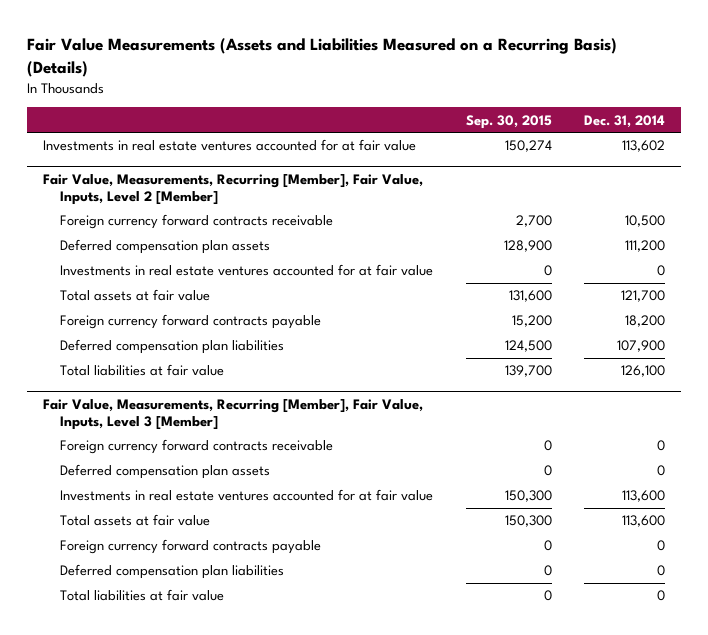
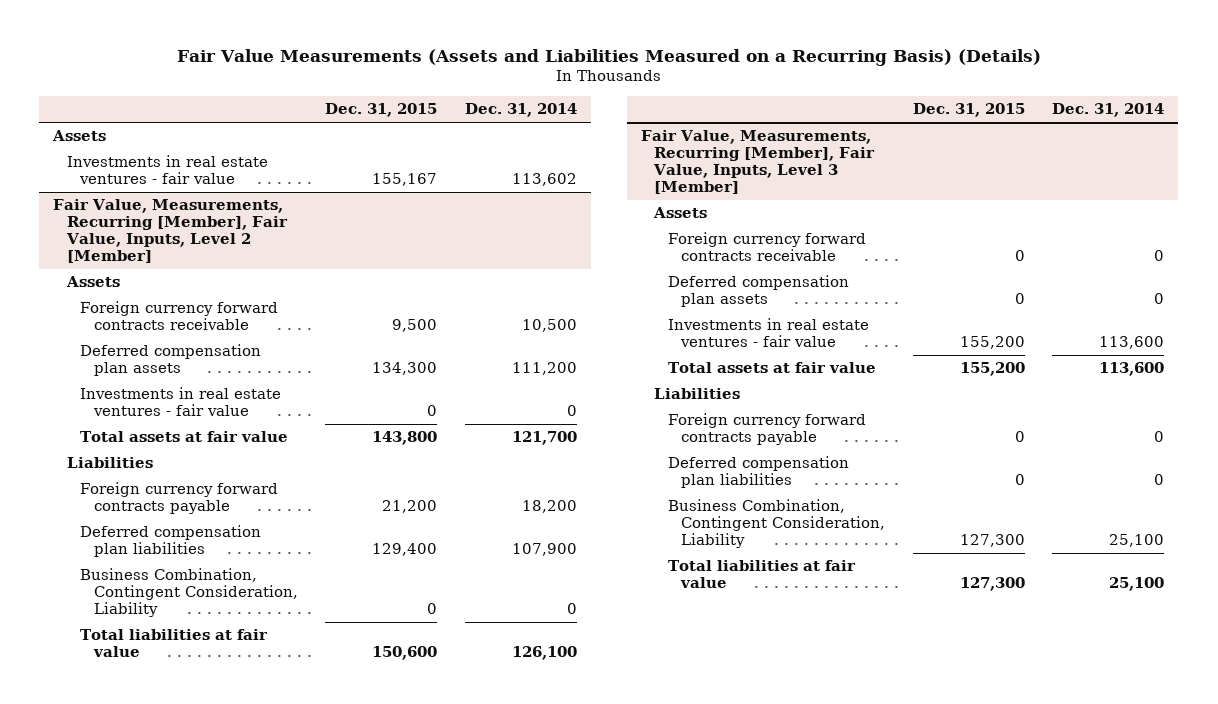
- | Sep. 30, 2015 | Dec. 31, 2014
+ | Dec. 31, 2015 | Dec. 31, 2014
- Investments in real estate ventures accounted for at fair value | 150,274 | 113,602
+ Assets
+ Investments in real estate ventures - fair value | 155,167 | 113,602
@ Fair Value, Measurements, Recurring [Member], Fair Value, Inputs, Level 2 [Member]
+ Assets
- Investments in real estate ventures accounted for at fair value | 0 | 0
+ Investments in real estate ventures - fair value | 0 | 0
+ Liabilities
+ Business Combination, Contingent Consideration, Liability | 0 | 0
@ Fair Value, Measurements, Recurring [Member], Fair Value, Inputs, Level 3 [Member]
+ Assets
- Investments in real estate ventures accounted for at fair value | 150,300 | 113,600
+ Investments in real estate ventures - fair value | 155,200 | 113,600
+ Liabilities
- Total liabilities at fair value | 0 | 0
+ Business Combination, Contingent Consideration, Liability | 127,300 | 25,100
+ Total liabilities at fair value | 127,300 | 25,100

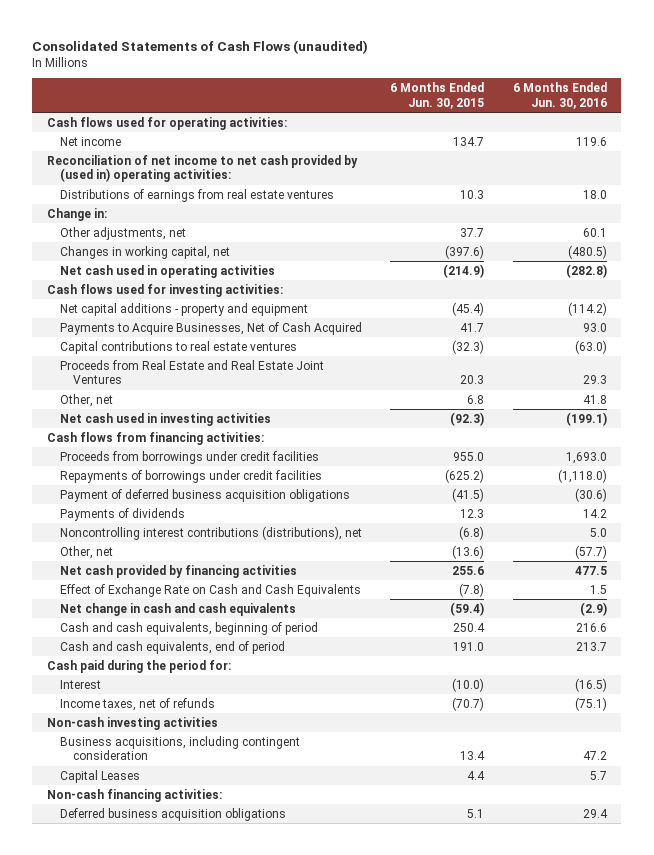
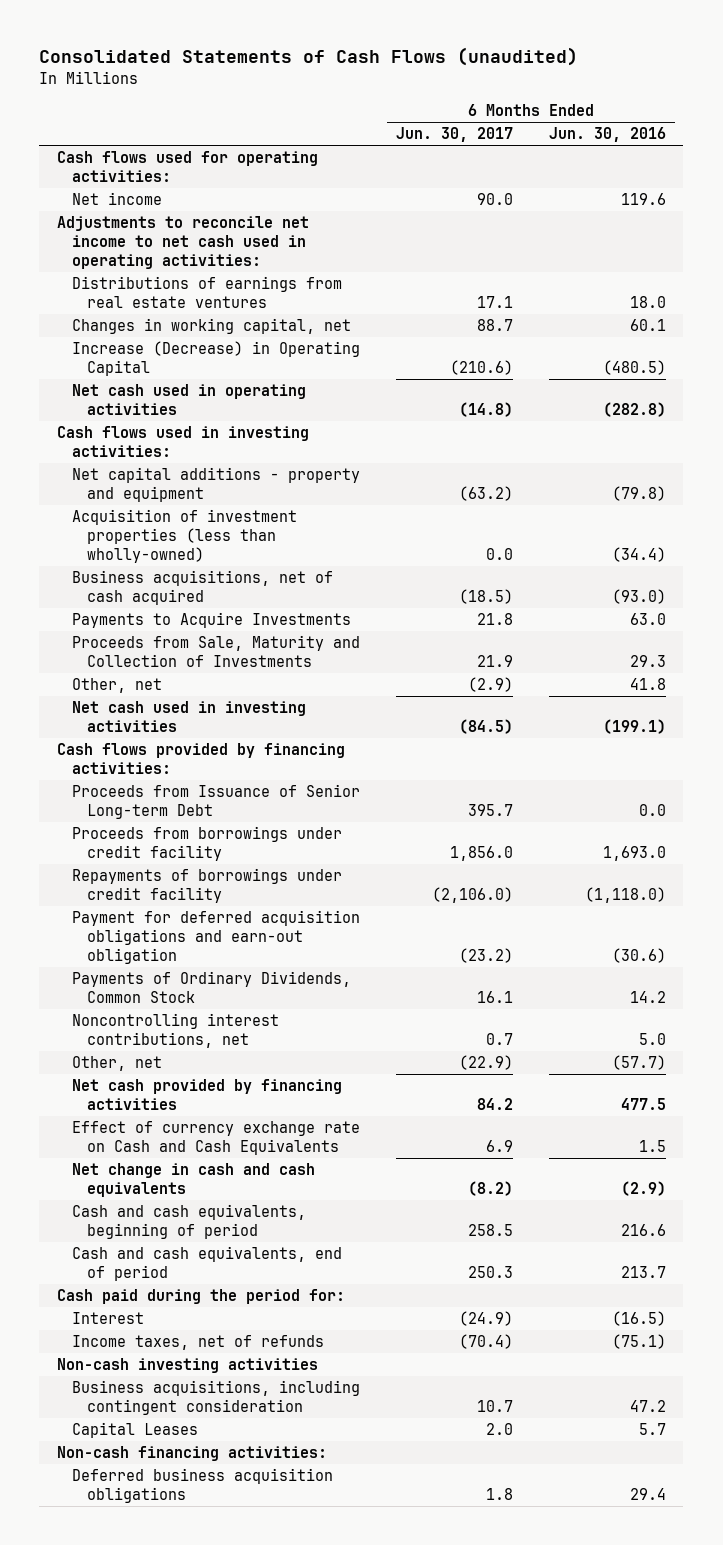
- | 6 Months Ended Jun. 30, 2015 | 6 Months Ended Jun. 30, 2016
+ | 6 Months Ended Jun. 30, 2017 | 6 Months Ended Jun. 30, 2016
- Reconciliation of net income to net cash provided by (used in) operating activities:
+ Adjustments to reconcile net income to net cash used in operating activities:
- Change in:
- Other adjustments, net | 37.7 | 60.1
- Changes in working capital, net | (397.6) | (480.5)
+ Changes in working capital, net | 88.7 | 60.1
+ Increase (Decrease) in Operating Capital | (210.6) | (480.5)
- Cash flows used for investing activities:
- Net capital additions - property and equipment | (45.4) | (114.2)
- Payments to Acquire Businesses, Net of Cash Acquired | 41.7 | 93.0
- Capital contributions to real estate ventures | (32.3) | (63.0)
- Proceeds from Real Estate and Real Estate Joint Ventures | 20.3 | 29.3
+ Cash flows used in investing activities:
+ Net capital additions - property and equipment | (63.2) | (79.8)
+ Acquisition of investment properties (less than wholly-owned) | 0.0 | (34.4)
+ Business acquisitions, net of cash acquired | (18.5) | (93.0)
+ Payments to Acquire Investments | 21.8 | 63.0
+ Proceeds from Sale, Maturity and Collection of Investments | 21.9 | 29.3
- Cash flows from financing activities:
- Proceeds from borrowings under credit facilities | 955.0 | 1,693.0
- Repayments of borrowings under credit facilities | (625.2) | (1,118.0)
- Payment of deferred business acquisition obligations | (41.5) | (30.6)
- Payments of dividends | 12.3 | 14.2
- Noncontrolling interest contributions (distributions), net | (6.8) | 5.0
+ Cash flows provided by financing activities:
+ Proceeds from Issuance of Senior Long-term Debt | 395.7 | 0.0
+ Proceeds from borrowings under credit facility | 1,856.0 | 1,693.0
+ Repayments of borrowings under credit facility | (2,106.0) | (1,118.0)
+ Payment for deferred acquisition obligations and earn-out obligation | (23.2) | (30.6)
+ Payments of Ordinary Dividends, Common Stock | 16.1 | 14.2
+ Noncontrolling interest contributions, net | 0.7 | 5.0
- Effect of Exchange Rate on Cash and Cash Equivalents | (7.8) | 1.5
+ Effect of currency exchange rate on Cash and Cash Equivalents | 6.9 | 1.5

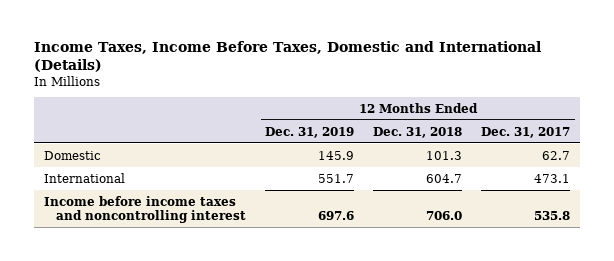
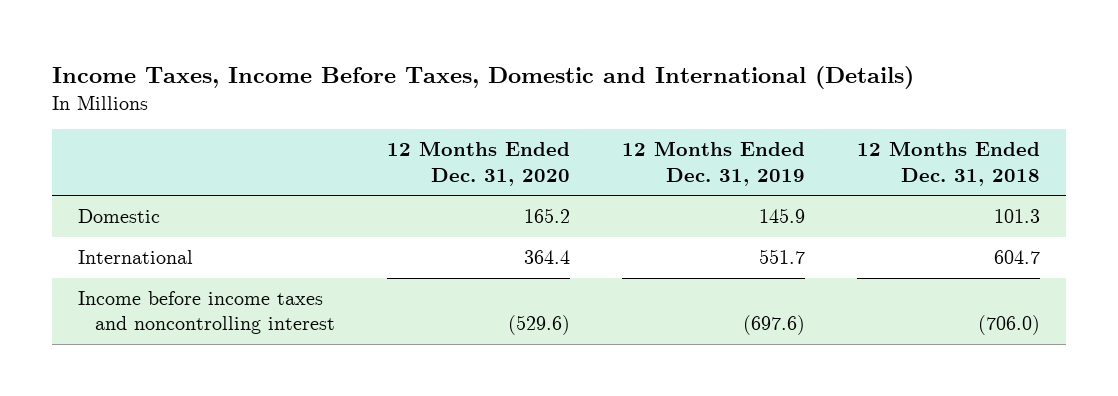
- | 12 Months Ended Dec. 31, 2019 | 12 Months Ended Dec. 31, 2018 | 12 Months Ended Dec. 31, 2017
+ | 12 Months Ended Dec. 31, 2020 | 12 Months Ended Dec. 31, 2019 | 12 Months Ended Dec. 31, 2018
- Income before income taxes and noncontrolling interest | 697.6 | 706.0 | 535.8
+ Income before income taxes and noncontrolling interest | (529.6) | (697.6) | (706.0)

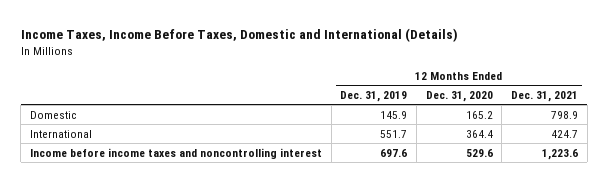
- | 12 Months Ended Dec. 31, 2020 | 12 Months Ended Dec. 31, 2019 | 12 Months Ended Dec. 31, 2018
+ | 12 Months Ended Dec. 31, 2019 | 12 Months Ended Dec. 31, 2020 | 12 Months Ended Dec. 31, 2021
- Income before income taxes and noncontrolling interest | (529.6) | (697.6) | (706.0)
+ Income before income taxes and noncontrolling interest | 697.6 | 529.6 | 1,223.6

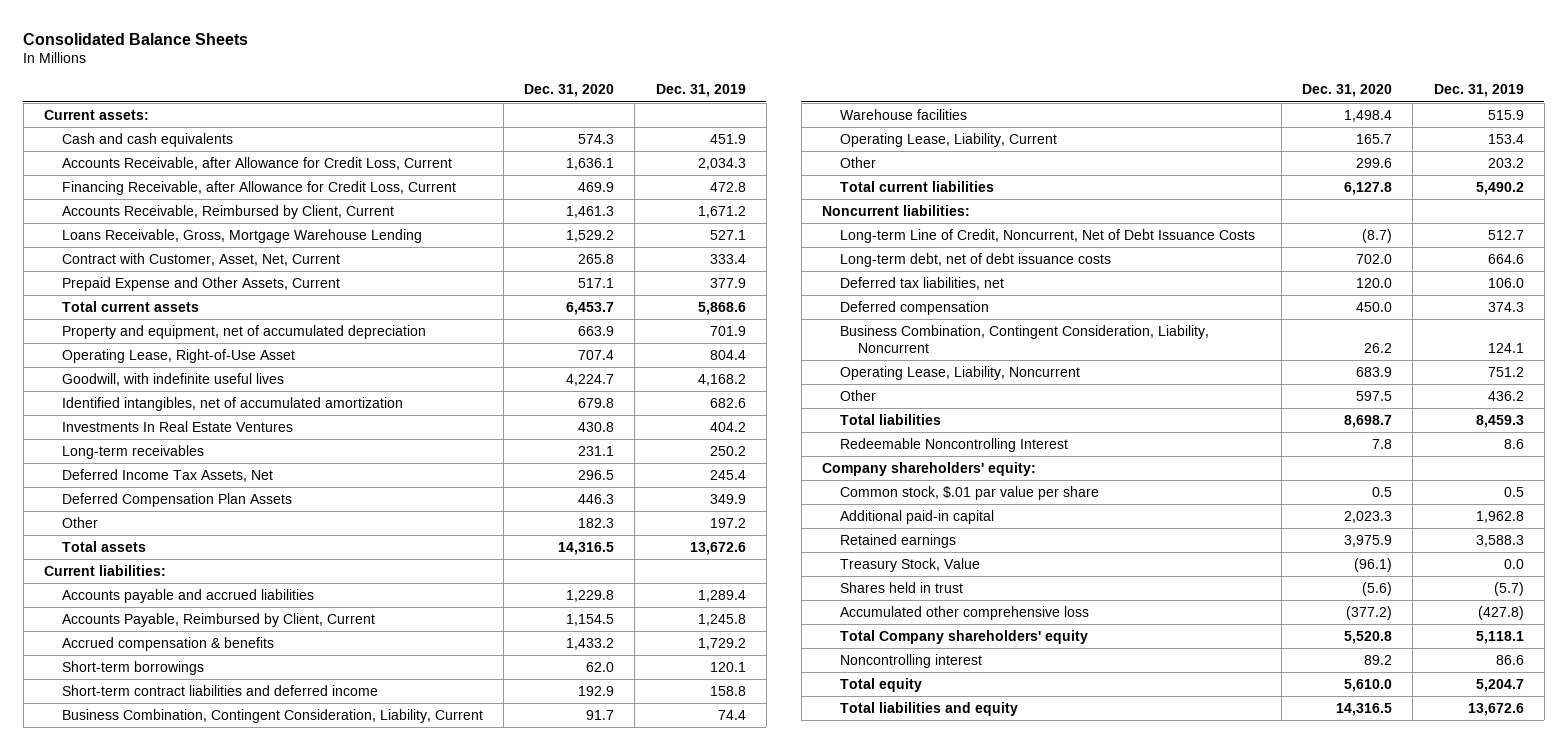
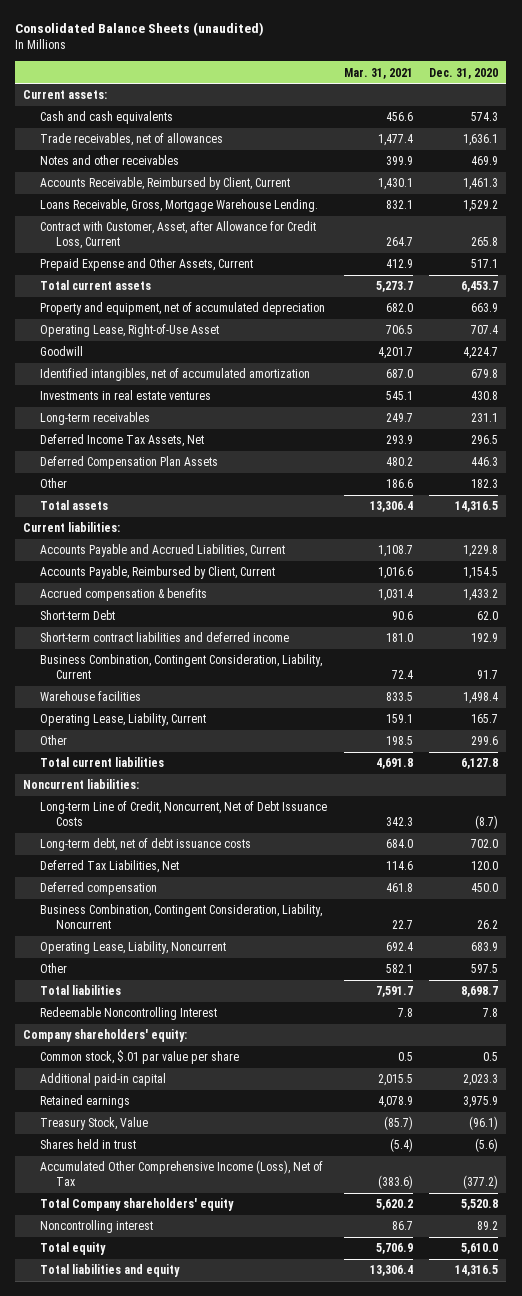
- Consolidated Balance Sheets
+ Consolidated Balance Sheets (unaudited)
- | Dec. 31, 2020 | Dec. 31, 2019
+ | Mar. 31, 2021 | Dec. 31, 2020
- Accounts Receivable, after Allowance for Credit Loss, Current | 1,636.1 | 2,034.3
- Financing Receivable, after Allowance for Credit Loss, Current | 469.9 | 472.8
+ Trade receivables, net of allowances | 1,477.4 | 1,636.1
+ Notes and other receivables | 399.9 | 469.9
- Loans Receivable, Gross, Mortgage Warehouse Lending | 1,529.2 | 527.1
- Contract with Customer, Asset, Net, Current | 265.8 | 333.4
+ Loans Receivable, Gross, Mortgage Warehouse Lending. | 832.1 | 1,529.2
+ Contract with Customer, Asset, after Allowance for Credit Loss, Current | 264.7 | 265.8
- Goodwill, with indefinite useful lives | 4,224.7 | 4,168.2
+ Goodwill | 4,201.7 | 4,224.7
- Investments In Real Estate Ventures | 430.8 | 404.2
+ Investments in real estate ventures | 545.1 | 430.8
- Accounts payable and accrued liabilities | 1,229.8 | 1,289.4
+ Accounts Payable and Accrued Liabilities, Current | 1,108.7 | 1,229.8
- Short-term borrowings | 62.0 | 120.1
+ Short-term Debt | 90.6 | 62.0
- Deferred tax liabilities, net | 120.0 | 106.0
+ Deferred Tax Liabilities, Net | 114.6 | 120.0
- Accumulated other comprehensive loss | (377.2) | (427.8)
+ Accumulated Other Comprehensive Income (Loss), Net of Tax | (383.6) | (377.2)

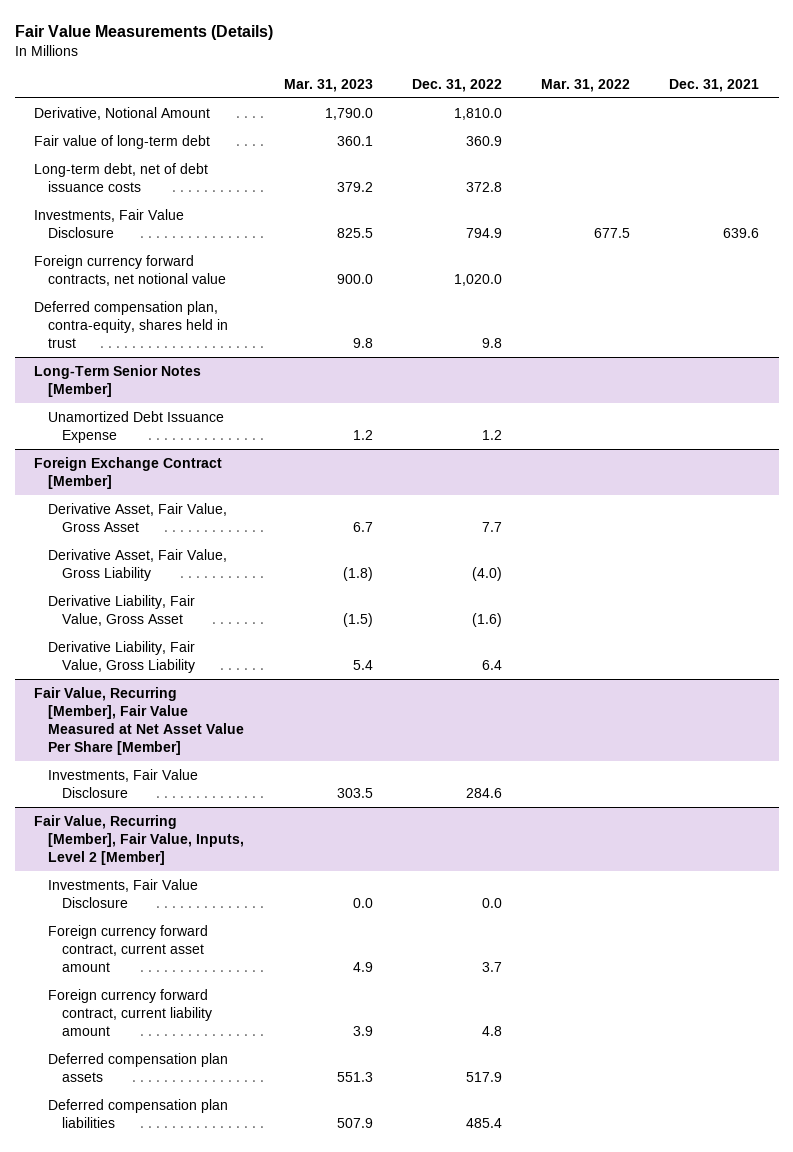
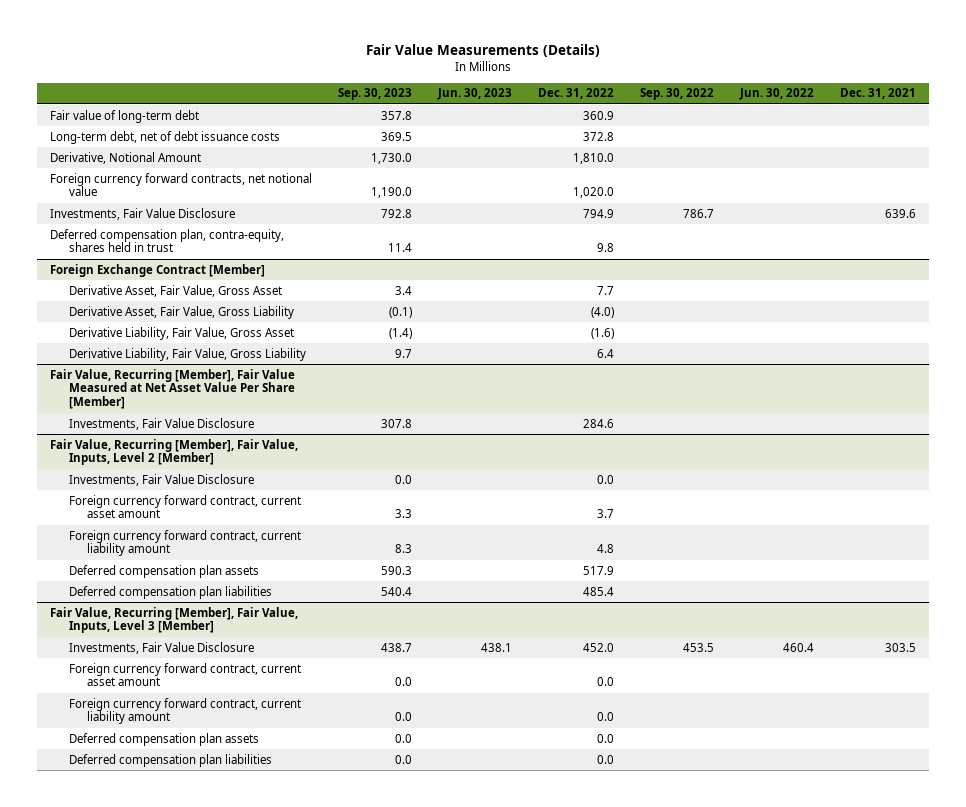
- | Mar. 31, 2023 | Dec. 31, 2022 | Mar. 31, 2022 | Dec. 31, 2021
+ | Sep. 30, 2023 | Jun. 30, 2023 | Dec. 31, 2022 | Sep. 30, 2022 | Jun. 30, 2022 | Dec. 31, 2021
moved down: Derivative, Notional Amount | 1,730.0 | | 1,810.0 | | |
moved down: Investments, Fair Value Disclosure | 792.8 | | 794.9 | 786.7 | | 639.6
- Long-Term Senior Notes [Member]
- Unamortized Debt Issuance Expense | 1.2 | 1.2 | |
+ Fair Value, Recurring [Member], Fair Value, Inputs, Level 3 [Member]
+ Investments, Fair Value Disclosure | 438.7 | 438.1 | 452.0 | 453.5 | 460.4 | 303.5
+ Foreign currency forward contract, current asset amount | 0.0 | | 0.0 | | |
+ Foreign currency forward contract, current liability amount | 0.0 | | 0.0 | | |
+ Deferred compensation plan assets | 0.0 | | 0.0 | | |
+ Deferred compensation plan liabilities | 0.0 | | 0.0 | | |

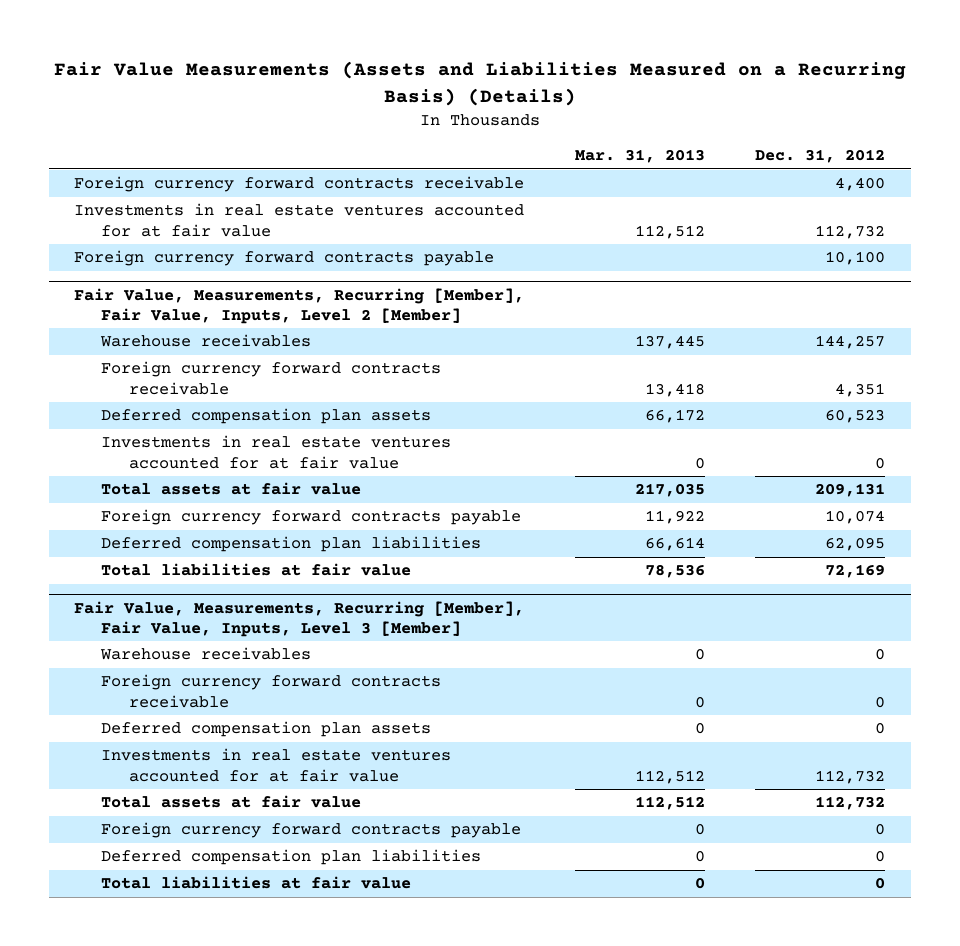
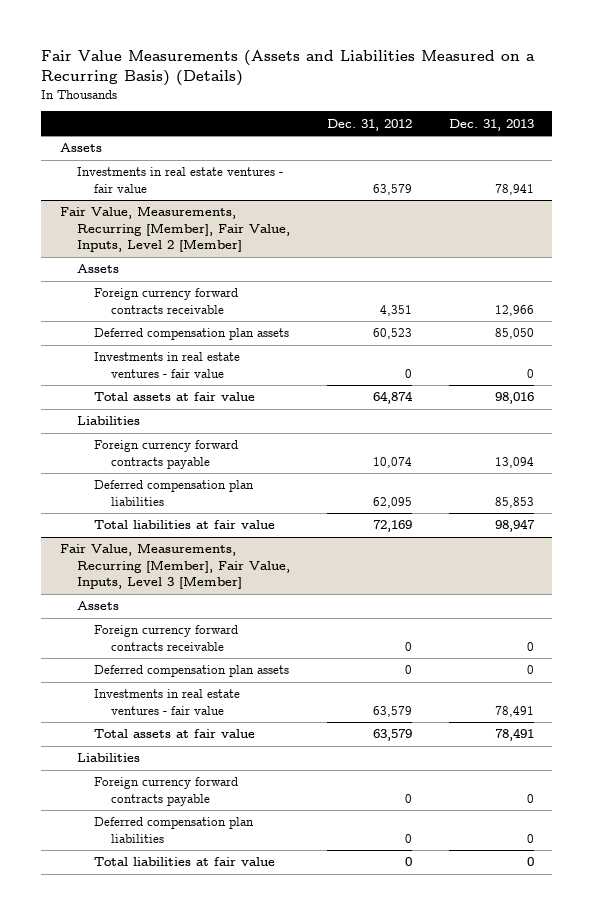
- | Mar. 31, 2013 | Dec. 31, 2012
+ | Dec. 31, 2012 | Dec. 31, 2013
- Foreign currency forward contracts receivable | | 4,400
- Investments in real estate ventures accounted for at fair value | 112,512 | 112,732
- Foreign currency forward contracts payable | | 10,100
+ Assets
+ Investments in real estate ventures - fair value | 63,579 | 78,941
@ Fair Value, Measurements, Recurring [Member], Fair Value, Inputs, Level 2 [Member]
- Warehouse receivables | 137,445 | 144,257
+ Assets
- Investments in real estate ventures accounted for at fair value | 0 | 0
- Total assets at fair value | 217,035 | 209,131
+ Investments in real estate ventures - fair value | 0 | 0
+ Total assets at fair value | 64,874 | 98,016
+ Liabilities
@ Fair Value, Measurements, Recurring [Member], Fair Value, Inputs, Level 3 [Member]
- Warehouse receivables | 0 | 0
+ Assets
- Investments in real estate ventures accounted for at fair value | 112,512 | 112,732
- Total assets at fair value | 112,512 | 112,732
+ Investments in real estate ventures - fair value | 63,579 | 78,491
+ Total assets at fair value | 63,579 | 78,491
+ Liabilities

